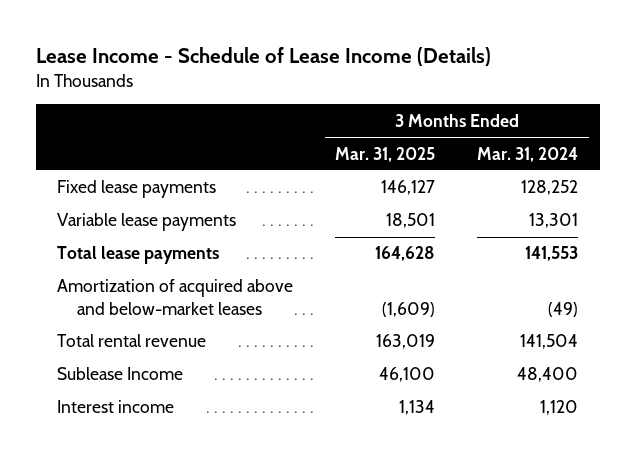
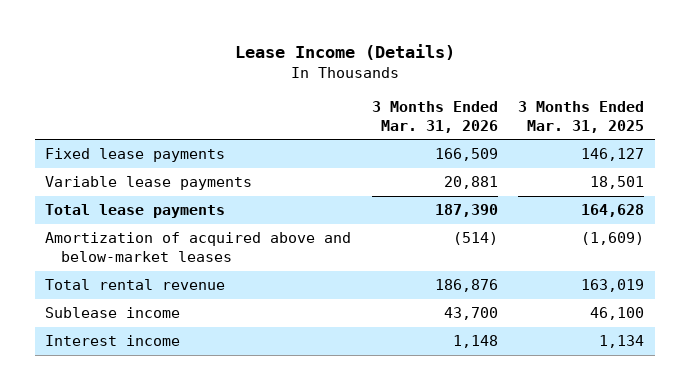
- Lease Income - Schedule of Lease Income (Details)
+ Lease Income (Details)
- | 3 Months Ended Mar. 31, 2025 | 3 Months Ended Mar. 31, 2024
+ | 3 Months Ended Mar. 31, 2026 | 3 Months Ended Mar. 31, 2025
- Sublease Income | 46,100 | 48,400
+ Sublease income | 43,700 | 46,100

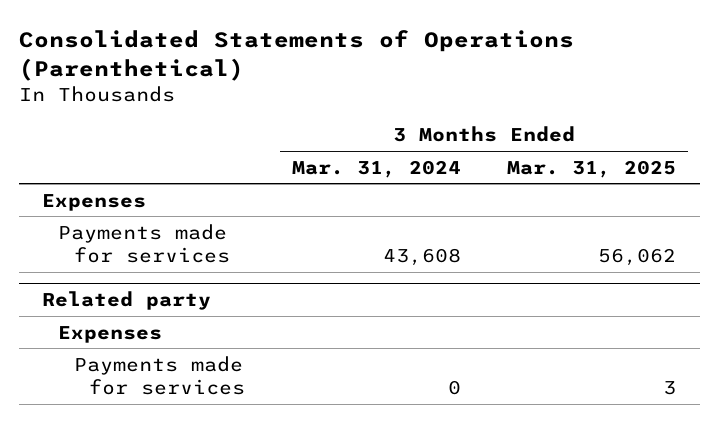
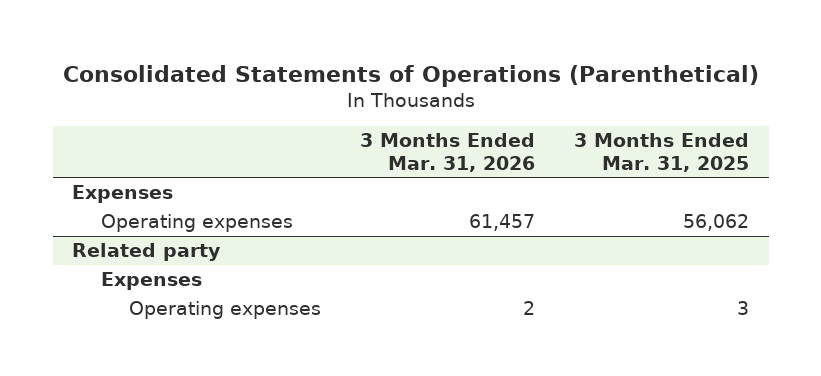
- | 3 Months Ended Mar. 31, 2024 | 3 Months Ended Mar. 31, 2025
+ | 3 Months Ended Mar. 31, 2026 | 3 Months Ended Mar. 31, 2025
- Payments made for services | 43,608 | 56,062
+ Operating expenses | 61,457 | 56,062
@ Related party
- Payments made for services | 0 | 3
+ Operating expenses | 2 | 3

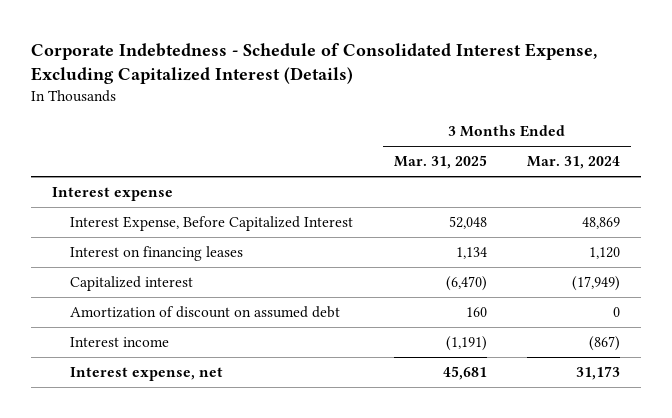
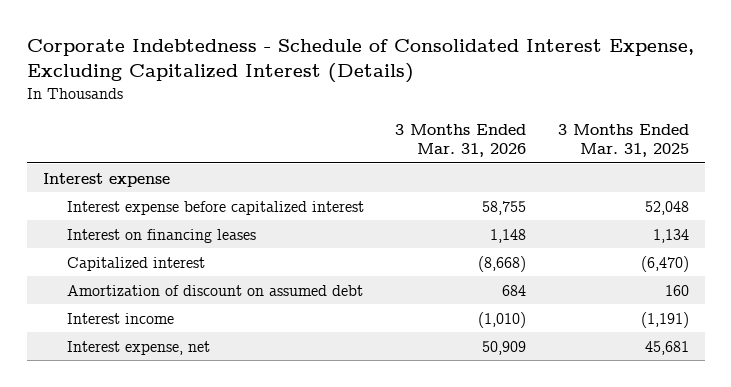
- | 3 Months Ended Mar. 31, 2025 | 3 Months Ended Mar. 31, 2024
+ | 3 Months Ended Mar. 31, 2026 | 3 Months Ended Mar. 31, 2025
- Interest Expense, Before Capitalized Interest | 52,048 | 48,869
+ Interest expense before capitalized interest | 58,755 | 52,048

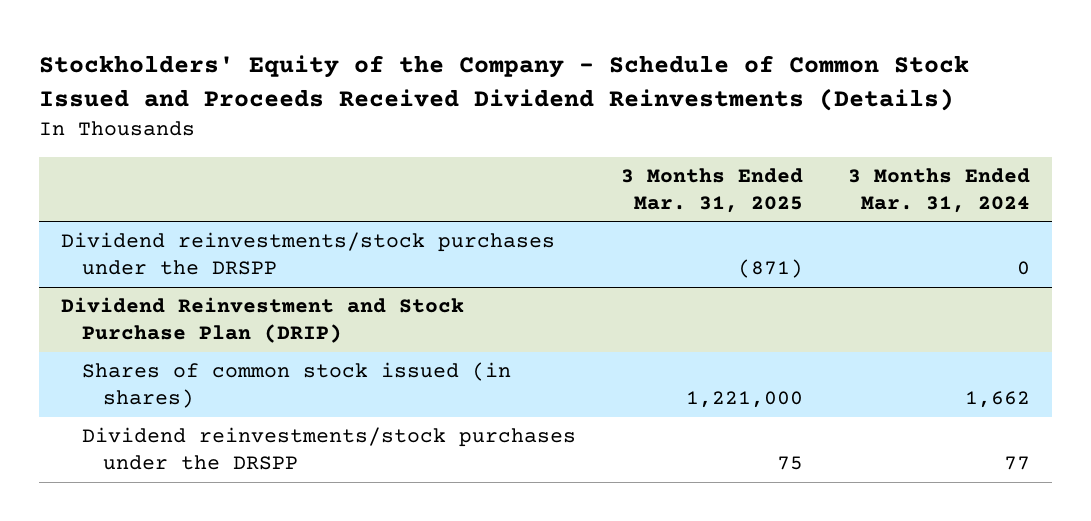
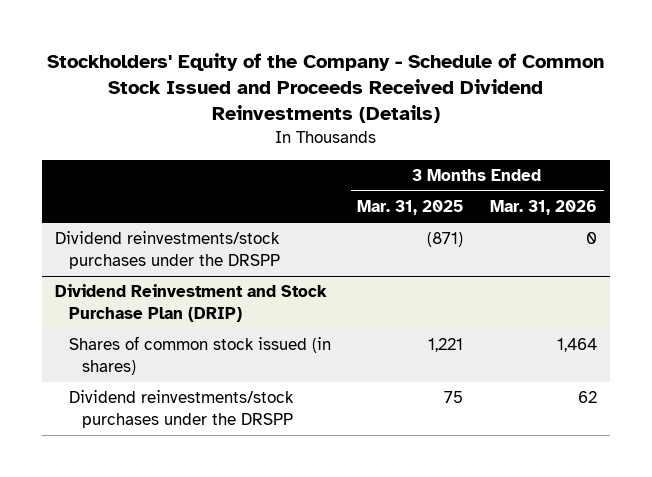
- | 3 Months Ended Mar. 31, 2025 | 3 Months Ended Mar. 31, 2024
+ | 3 Months Ended Mar. 31, 2025 | 3 Months Ended Mar. 31, 2026
@ Dividend Reinvestment and Stock Purchase Plan (DRIP)
- Shares of common stock issued (in shares) | 1,221,000 | 1,662
+ Shares of common stock issued (in shares) | 1,221 | 1,464

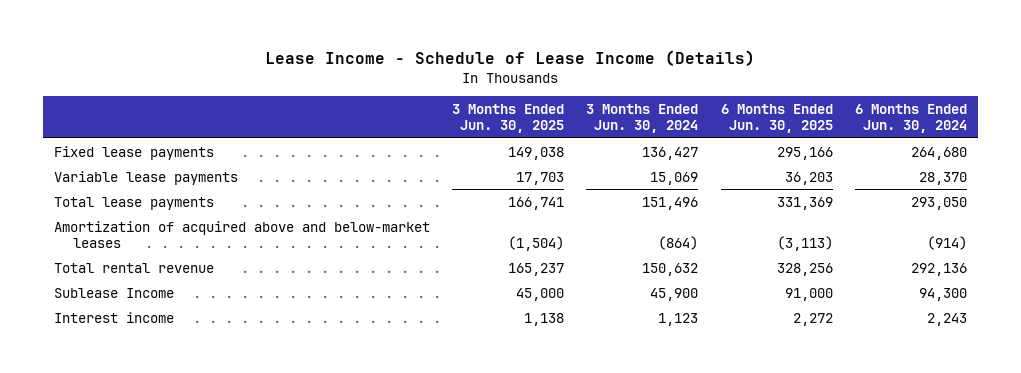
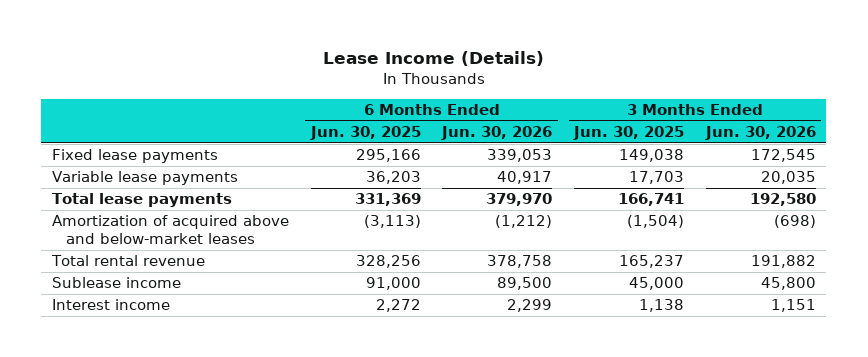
- Lease Income - Schedule of Lease Income (Details)
+ Lease Income (Details)
- | 3 Months Ended Jun. 30, 2025 | 3 Months Ended Jun. 30, 2024 | 6 Months Ended Jun. 30, 2025 | 6 Months Ended Jun. 30, 2024
+ | 6 Months Ended Jun. 30, 2025 | 6 Months Ended Jun. 30, 2026 | 3 Months Ended Jun. 30, 2025 | 3 Months Ended Jun. 30, 2026
- Sublease Income | 45,000 | 45,900 | 91,000 | 94,300
+ Sublease income | 91,000 | 89,500 | 45,000 | 45,800

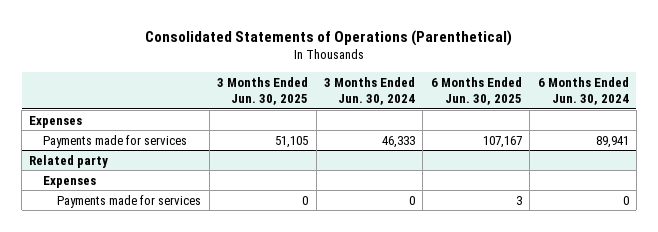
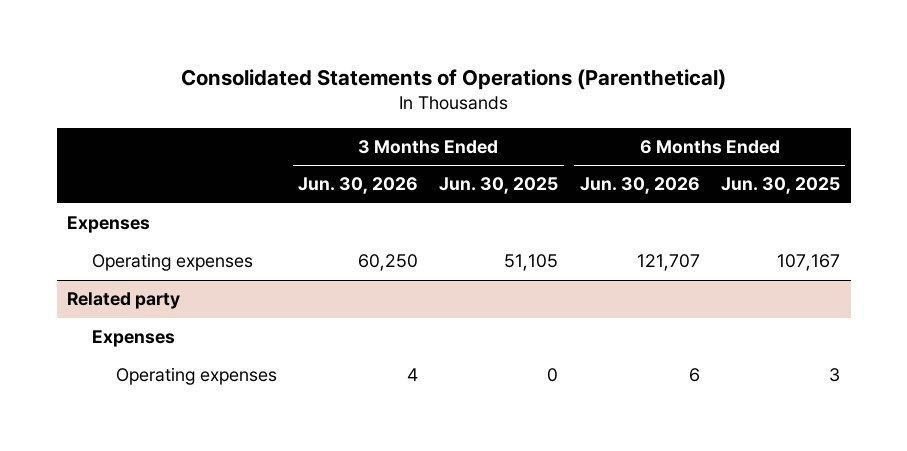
- | 3 Months Ended Jun. 30, 2025 | 3 Months Ended Jun. 30, 2024 | 6 Months Ended Jun. 30, 2025 | 6 Months Ended Jun. 30, 2024
+ | 3 Months Ended Jun. 30, 2026 | 3 Months Ended Jun. 30, 2025 | 6 Months Ended Jun. 30, 2026 | 6 Months Ended Jun. 30, 2025
- Payments made for services | 51,105 | 46,333 | 107,167 | 89,941
+ Operating expenses | 60,250 | 51,105 | 121,707 | 107,167
@ Related party
- Payments made for services | 0 | 0 | 3 | 0
+ Operating expenses | 4 | 0 | 6 | 3

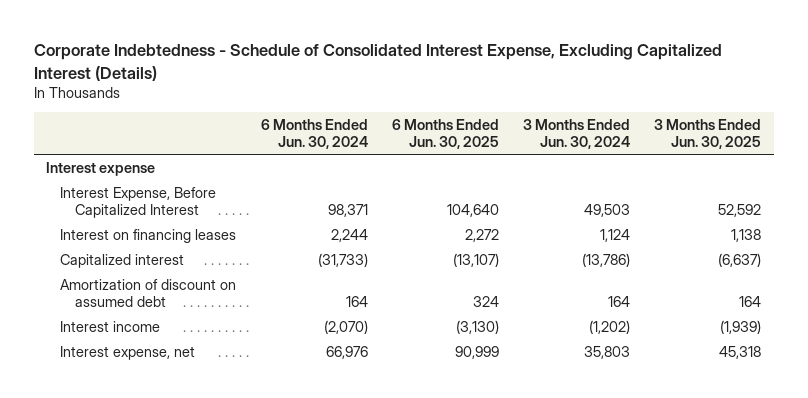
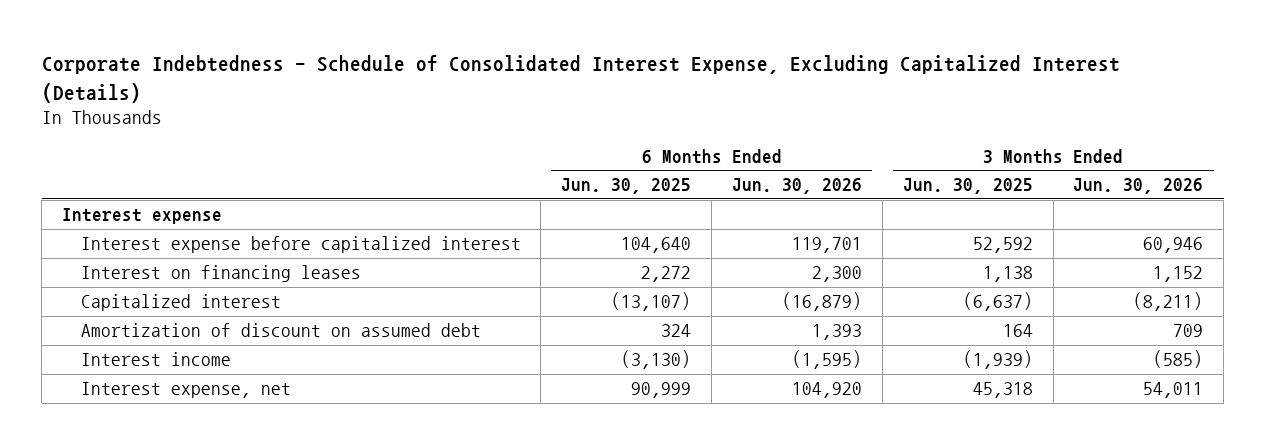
- | 6 Months Ended Jun. 30, 2024 | 6 Months Ended Jun. 30, 2025 | 3 Months Ended Jun. 30, 2024 | 3 Months Ended Jun. 30, 2025
+ | 6 Months Ended Jun. 30, 2025 | 6 Months Ended Jun. 30, 2026 | 3 Months Ended Jun. 30, 2025 | 3 Months Ended Jun. 30, 2026
- Interest Expense, Before Capitalized Interest | 98,371 | 104,640 | 49,503 | 52,592
+ Interest expense before capitalized interest | 104,640 | 119,701 | 52,592 | 60,946

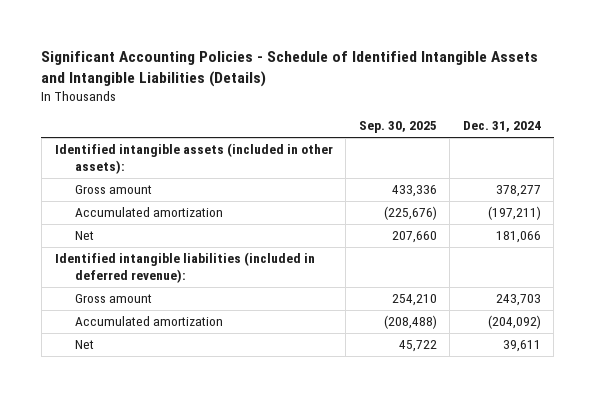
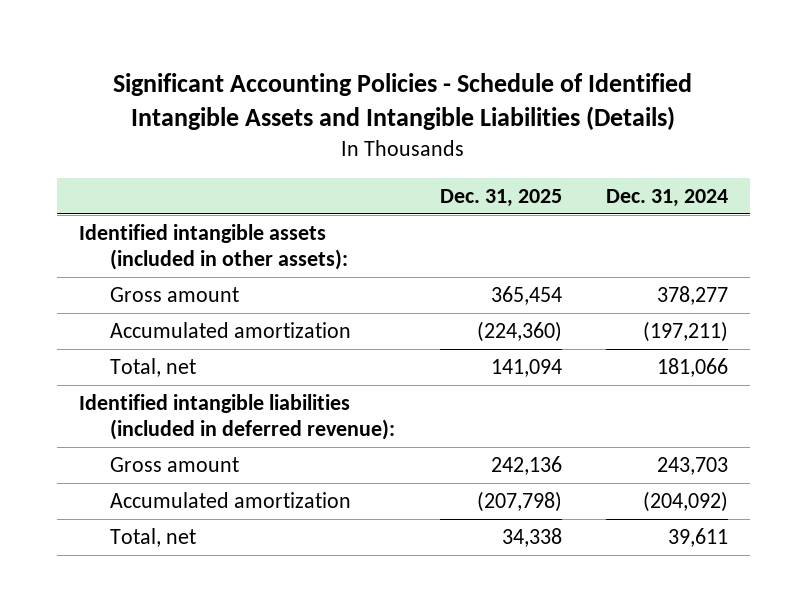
- | Sep. 30, 2025 | Dec. 31, 2024
+ | Dec. 31, 2025 | Dec. 31, 2024
- Net | 207,660 | 181,066
+ Total, net | 141,094 | 181,066
- Net | 45,722 | 39,611
+ Total, net | 34,338 | 39,611

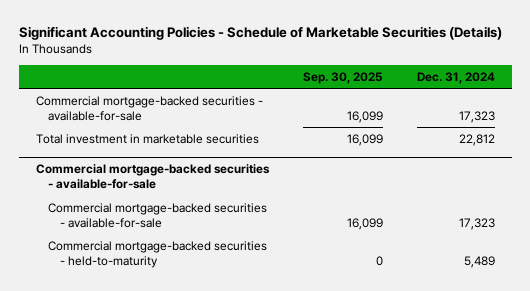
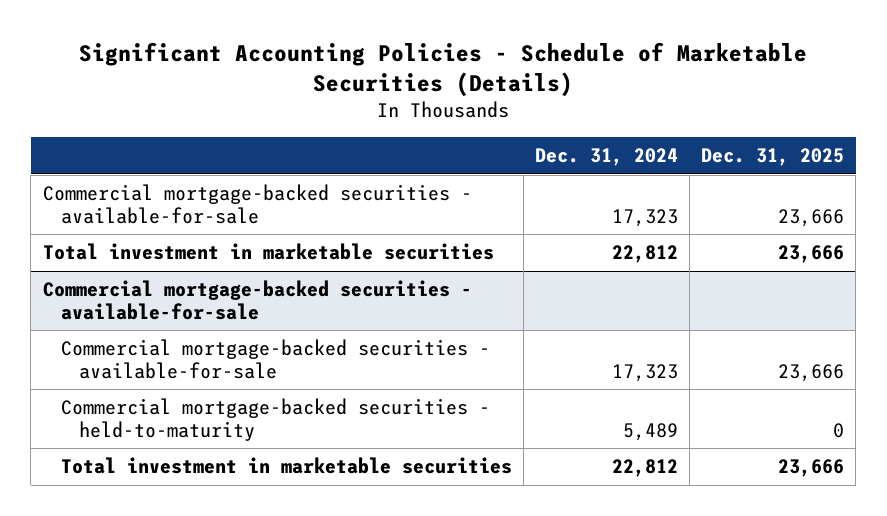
- | Sep. 30, 2025 | Dec. 31, 2024
+ | Dec. 31, 2024 | Dec. 31, 2025
@ Commercial mortgage-backed securities - available-for-sale
+ Total investment in marketable securities | 22,812 | 23,666

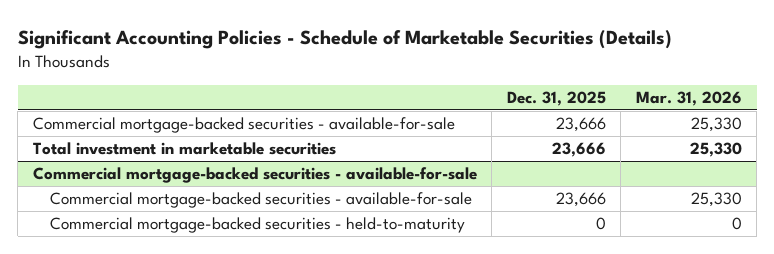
- | Dec. 31, 2024 | Dec. 31, 2025
+ | Dec. 31, 2025 | Mar. 31, 2026
@ Commercial mortgage-backed securities - available-for-sale
- Total investment in marketable securities | 22,812 | 23,666

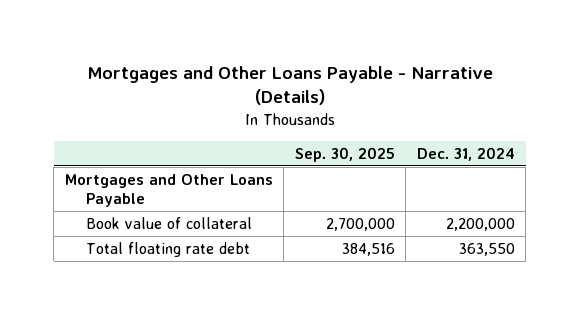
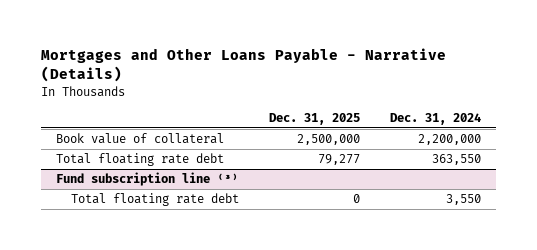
- | Sep. 30, 2025 | Dec. 31, 2024
+ | Dec. 31, 2025 | Dec. 31, 2024
- Mortgages and Other Loans Payable
+ Fund subscription line ⁽³⁾
+ Total floating rate debt | 0 | 3,550

